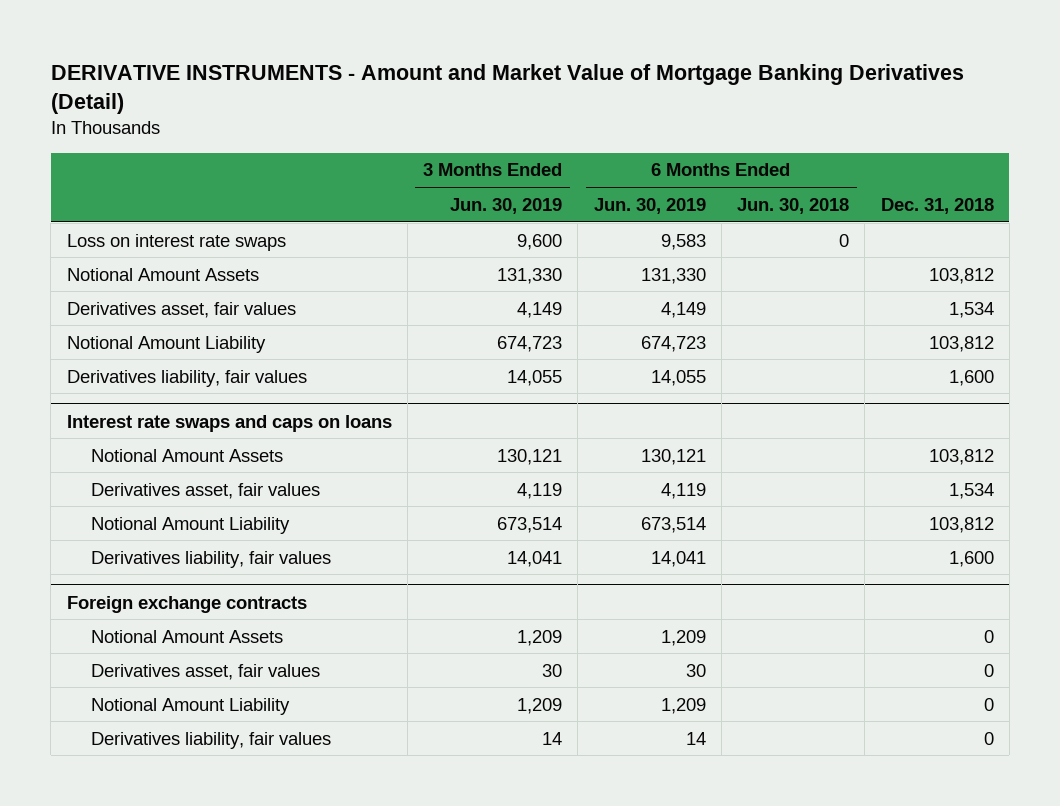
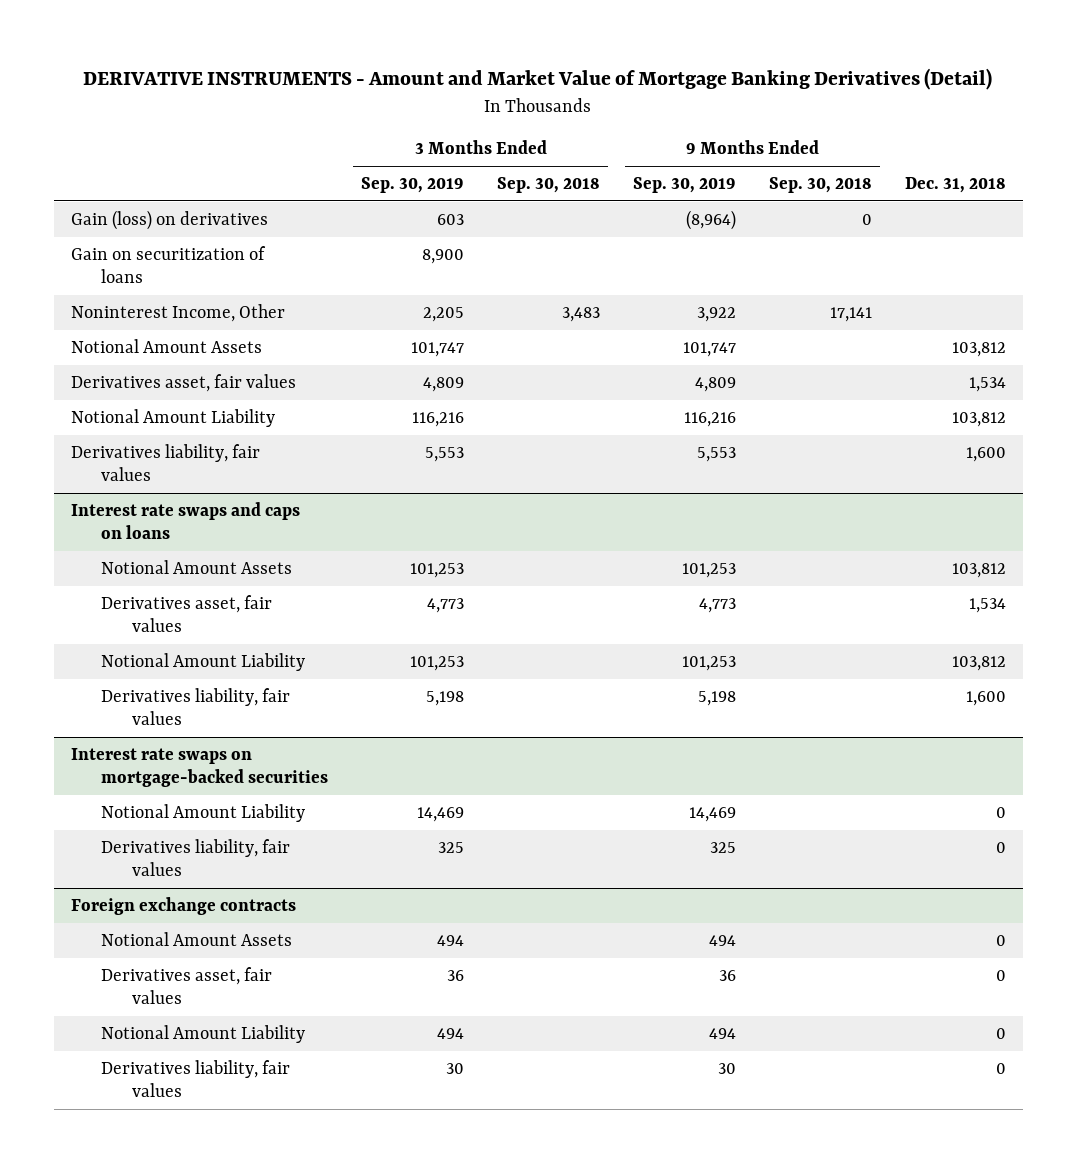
- | 3 Months Ended Jun. 30, 2019 | 6 Months Ended Jun. 30, 2019 | 6 Months Ended Jun. 30, 2018 | Dec. 31, 2018
+ | 3 Months Ended Sep. 30, 2019 | 3 Months Ended Sep. 30, 2018 | 9 Months Ended Sep. 30, 2019 | 9 Months Ended Sep. 30, 2018 | Dec. 31, 2018
- Loss on interest rate swaps | 9,600 | 9,583 | 0 |
+ Gain (loss) on derivatives | 603 | | (8,964) | 0 |
+ Gain on securitization of loans | 8,900 | | | |
+ Noninterest Income, Other | 2,205 | 3,483 | 3,922 | 17,141 |
+ Interest rate swaps on mortgage-backed securities
+ Notional Amount Liability | 14,469 | | 14,469 | | 0
+ Derivatives liability, fair values | 325 | | 325 | | 0

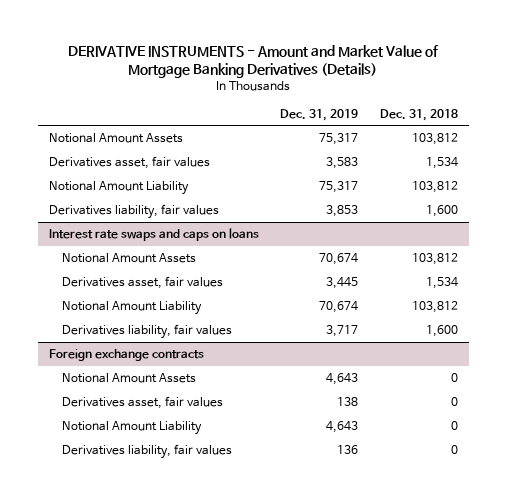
- DERIVATIVE INSTRUMENTS - Amount and Market Value of Mortgage Banking Derivatives (Detail)
+ DERIVATIVE INSTRUMENTS - Amount and Market Value of Mortgage Banking Derivatives (Details)
- | 3 Months Ended Sep. 30, 2019 | 3 Months Ended Sep. 30, 2018 | 9 Months Ended Sep. 30, 2019 | 9 Months Ended Sep. 30, 2018 | Dec. 31, 2018
+ | Dec. 31, 2019 | Dec. 31, 2018
- Gain (loss) on derivatives | 603 | | (8,964) | 0 |
- Gain on securitization of loans | 8,900 | | | |
- Noninterest Income, Other | 2,205 | 3,483 | 3,922 | 17,141 |
- Interest rate swaps on mortgage-backed securities
- Notional Amount Liability | 14,469 | | 14,469 | | 0
- Derivatives liability, fair values | 325 | | 325 | | 0

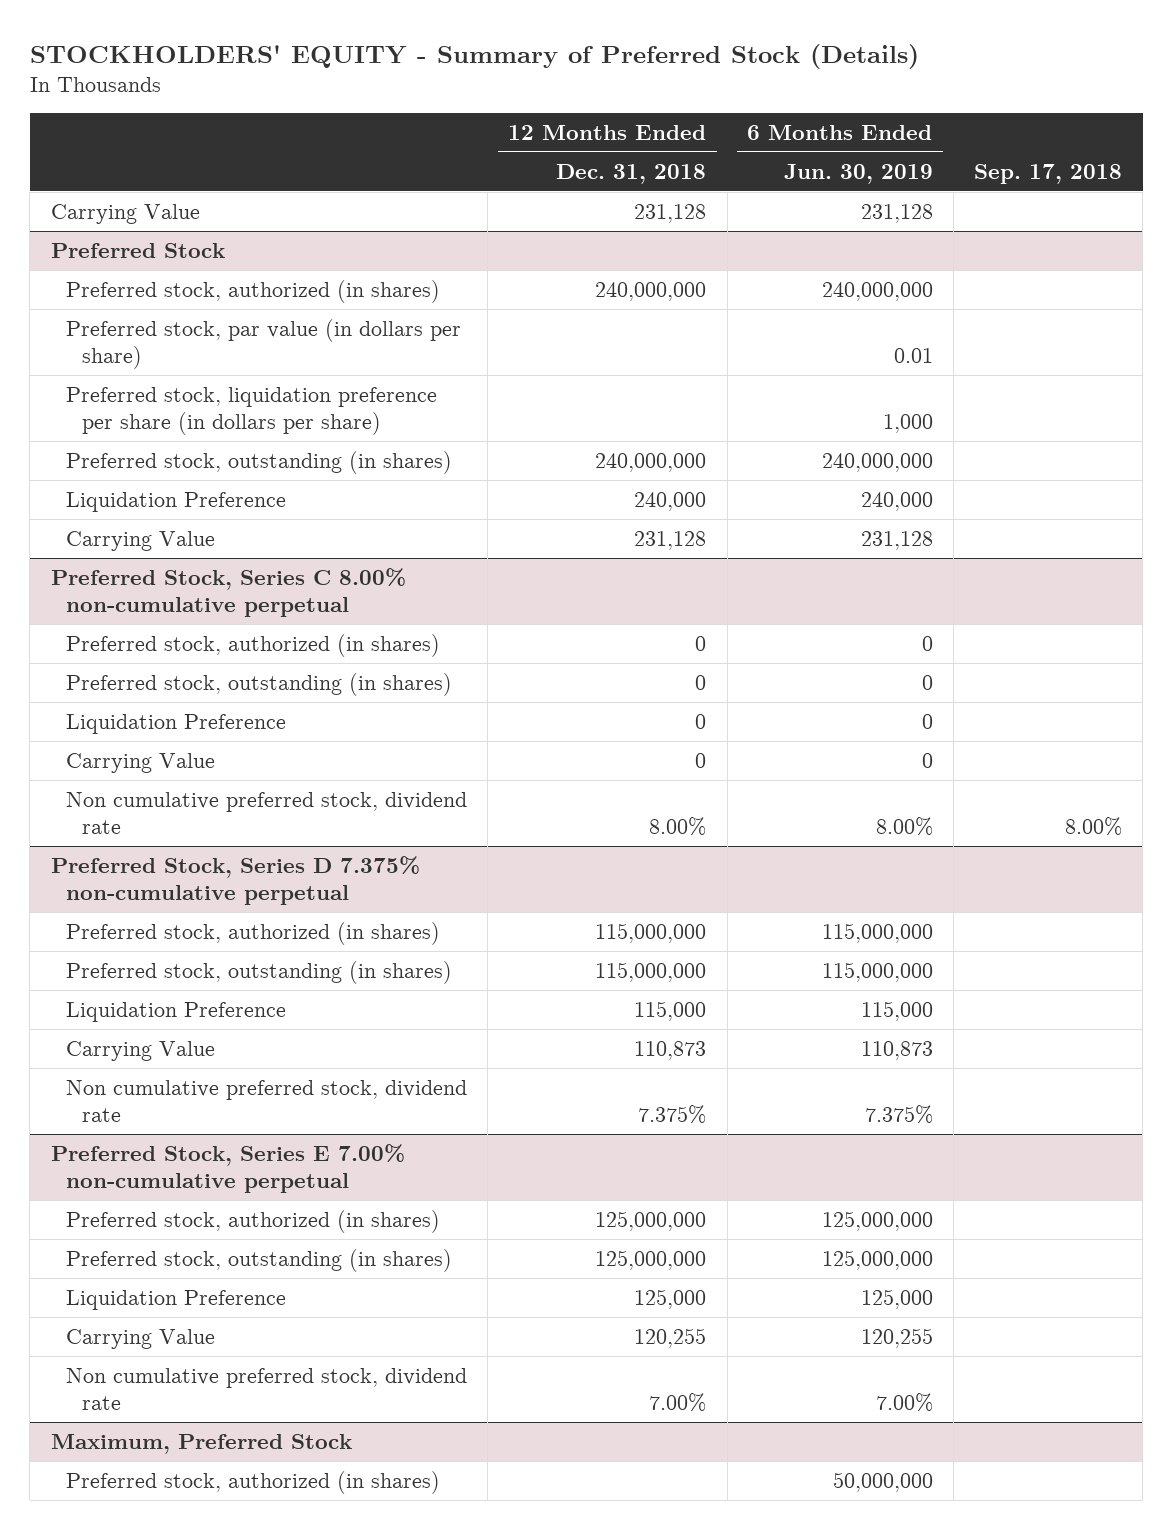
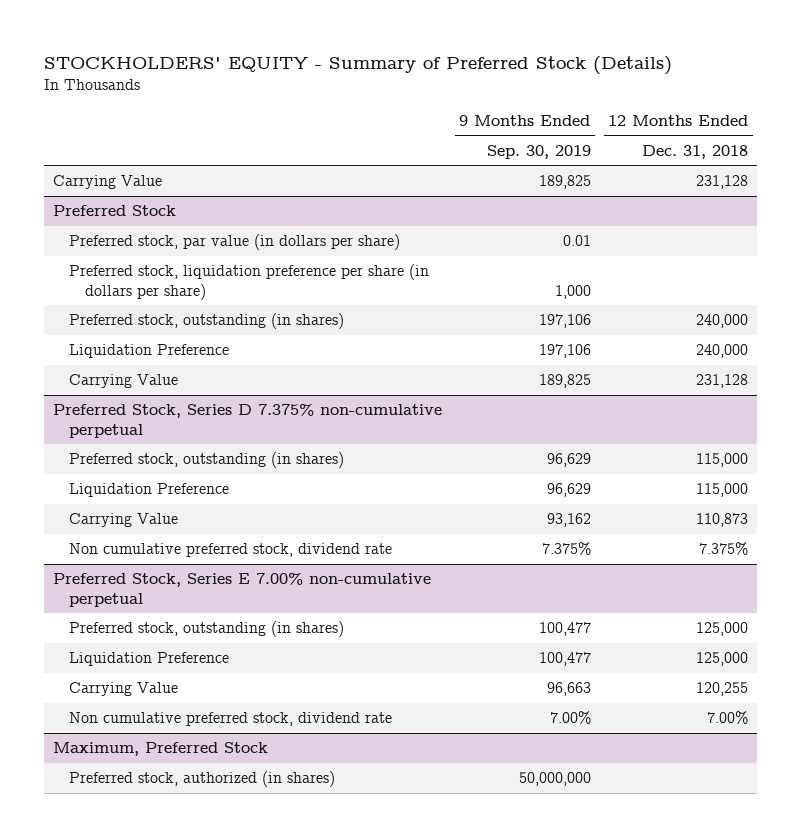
- | 12 Months Ended Dec. 31, 2018 | 6 Months Ended Jun. 30, 2019 | Sep. 17, 2018
+ | 9 Months Ended Sep. 30, 2019 | 12 Months Ended Dec. 31, 2018
@ Preferred Stock
- Preferred stock, authorized (in shares) | 240,000,000 | 240,000,000 |
- Preferred stock, outstanding (in shares) | 240,000,000 | 240,000,000 |
+ Preferred stock, outstanding (in shares) | 197,106 | 240,000
- Preferred Stock, Series C 8.00% non-cumulative perpetual
- Preferred stock, authorized (in shares) | 0 | 0 |
- Preferred stock, outstanding (in shares) | 0 | 0 |
- Liquidation Preference | 0 | 0 |
- Carrying Value | 0 | 0 |
- Non cumulative preferred stock, dividend rate | 8.00% | 8.00% | 8.00%
@ Preferred Stock, Series D 7.375% non-cumulative perpetual
- Preferred stock, authorized (in shares) | 115,000,000 | 115,000,000 |
- Preferred stock, outstanding (in shares) | 115,000,000 | 115,000,000 |
+ Preferred stock, outstanding (in shares) | 96,629 | 115,000
@ Preferred Stock, Series E 7.00% non-cumulative perpetual
- Preferred stock, authorized (in shares) | 125,000,000 | 125,000,000 |
- Preferred stock, outstanding (in shares) | 125,000,000 | 125,000,000 |
+ Preferred stock, outstanding (in shares) | 100,477 | 125,000

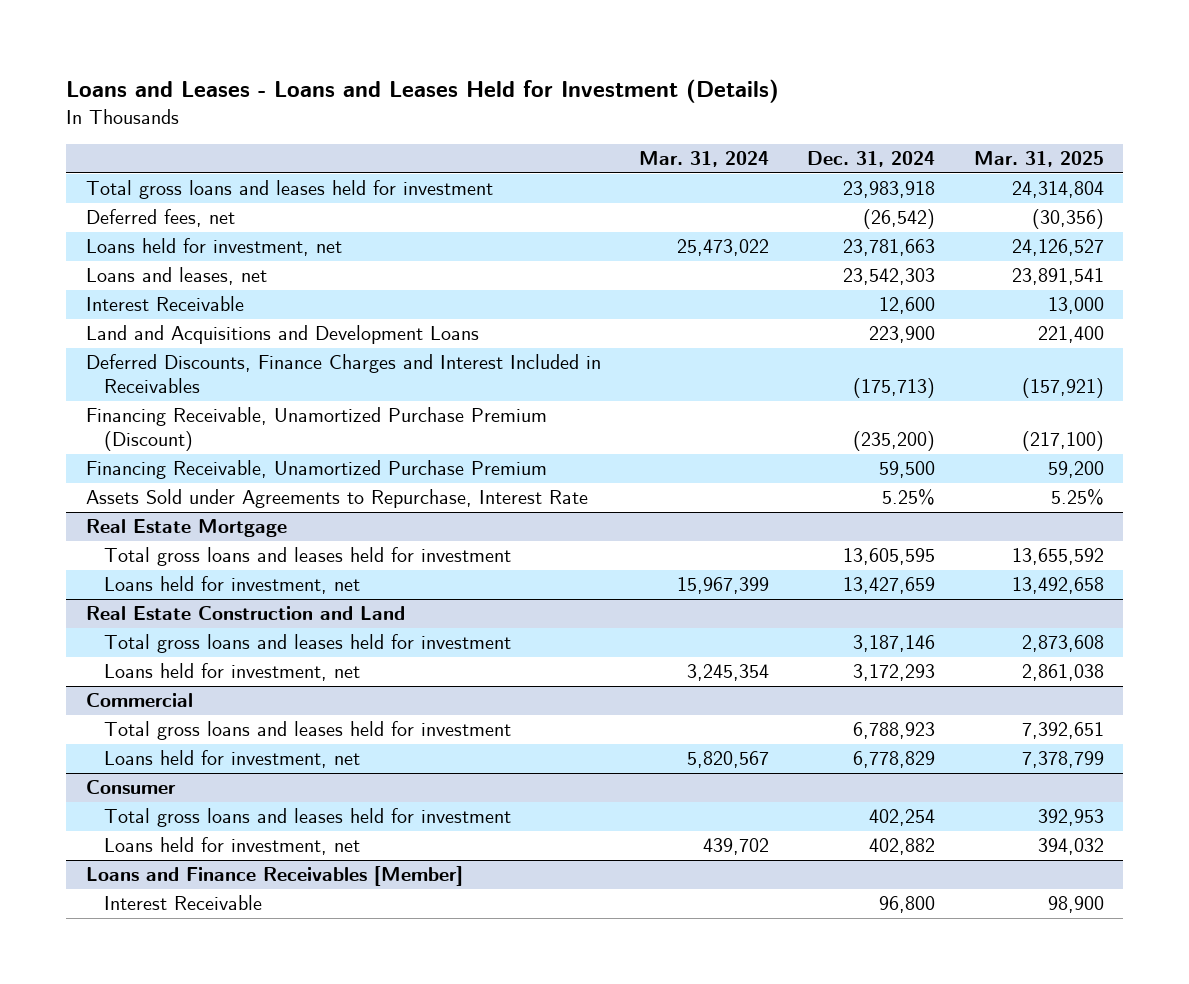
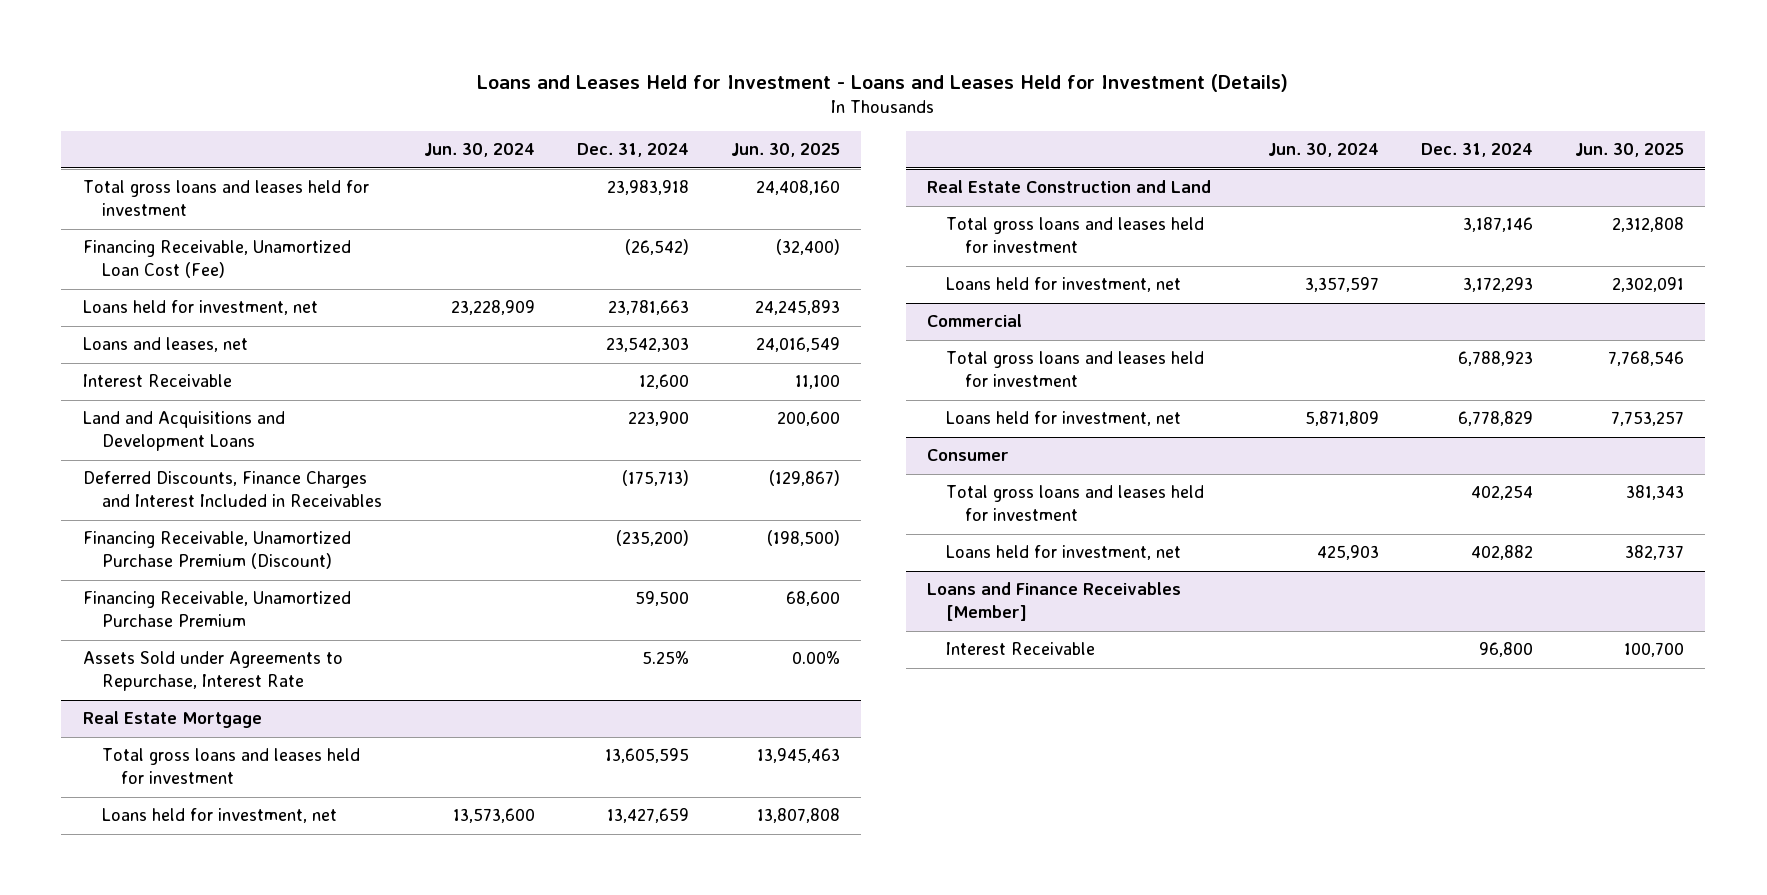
- Loans and Leases - Loans and Leases Held for Investment (Details)
+ Loans and Leases Held for Investment - Loans and Leases Held for Investment (Details)
- | Mar. 31, 2024 | Dec. 31, 2024 | Mar. 31, 2025
+ | Jun. 30, 2024 | Dec. 31, 2024 | Jun. 30, 2025
- Deferred fees, net | | (26,542) | (30,356)
+ Financing Receivable, Unamortized Loan Cost (Fee) | | (26,542) | (32,400)

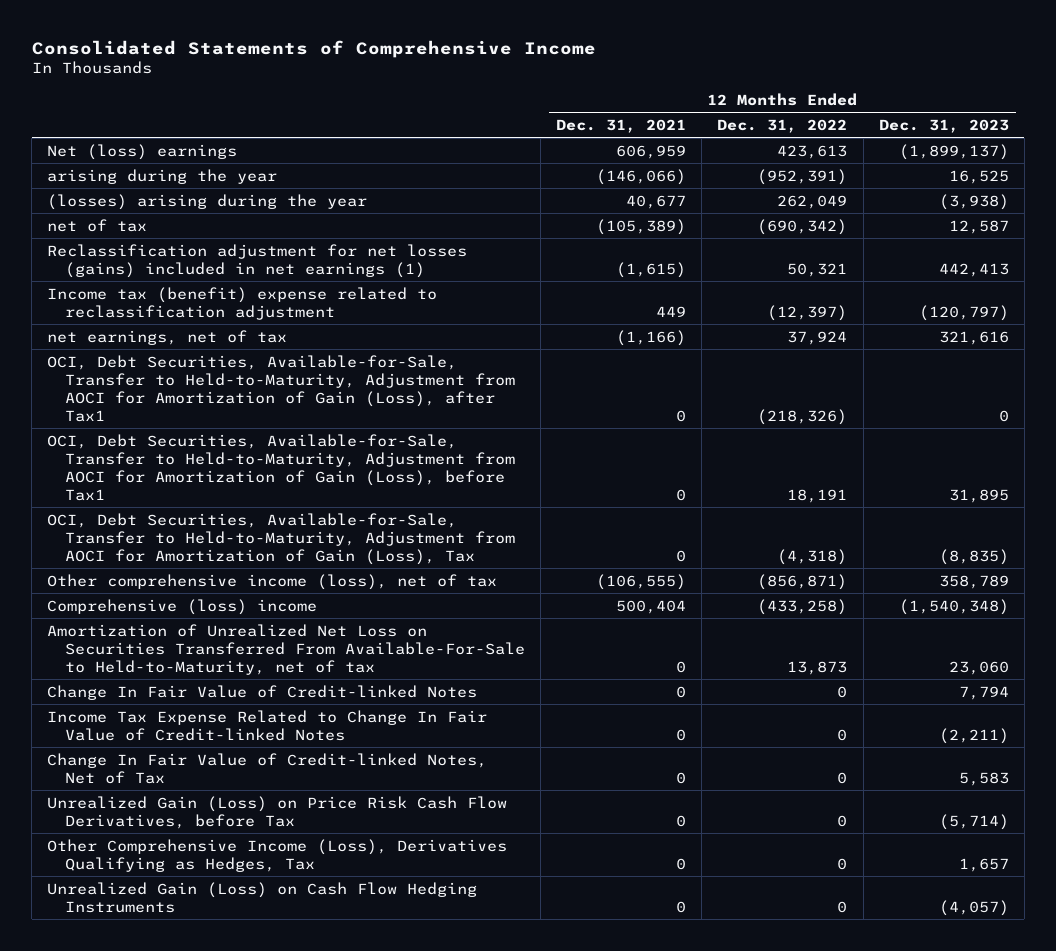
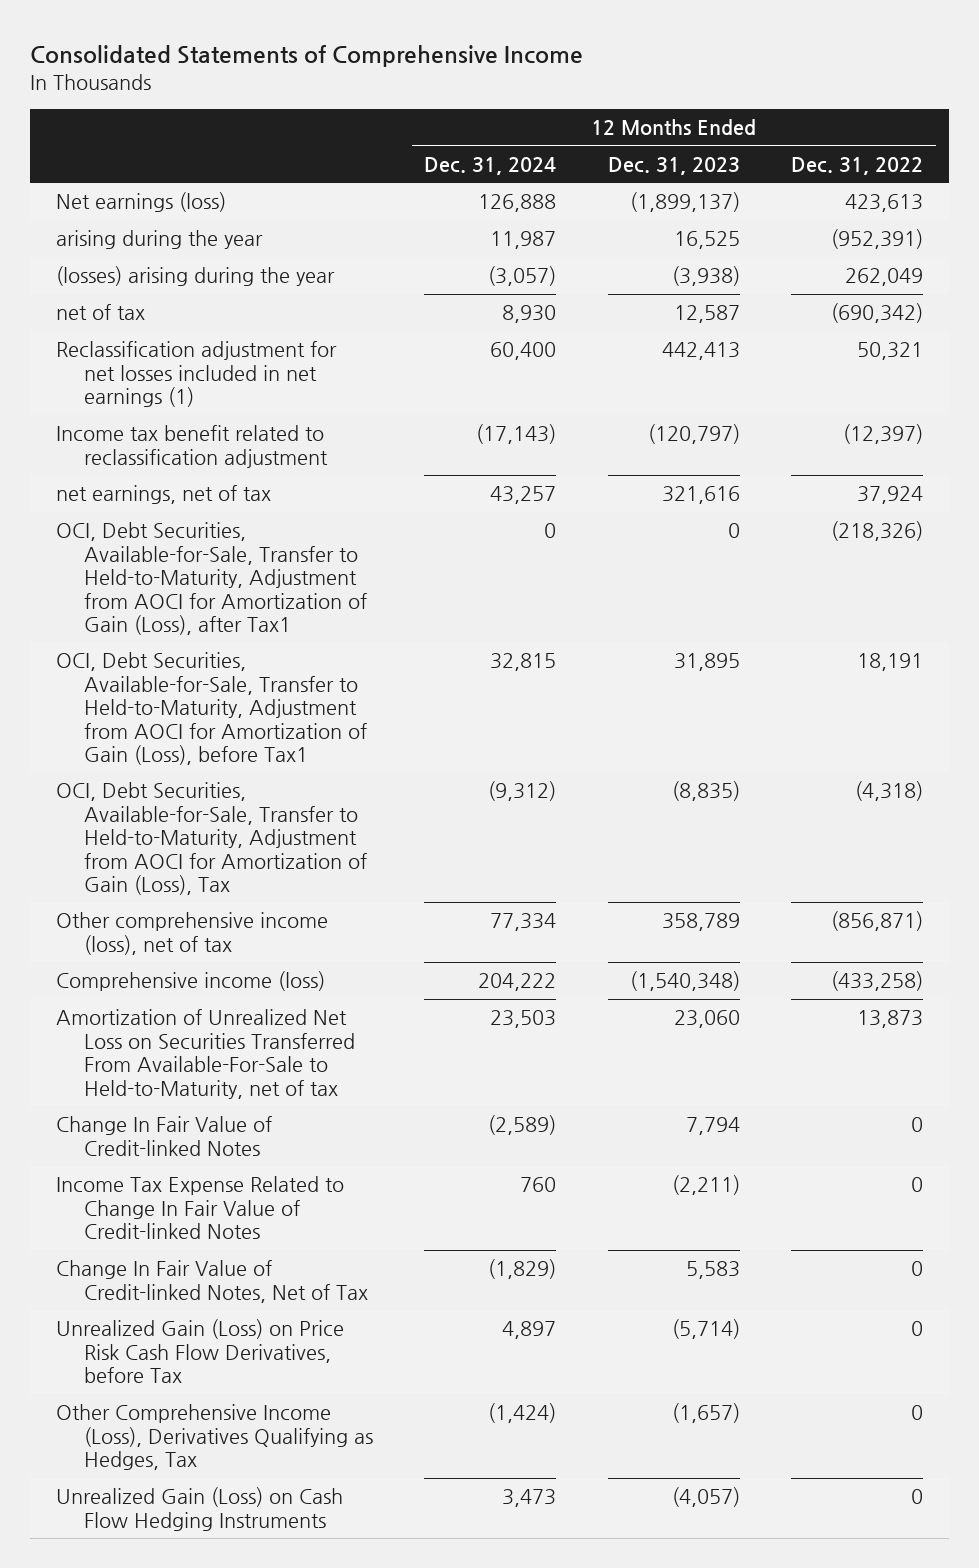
- | 12 Months Ended Dec. 31, 2021 | 12 Months Ended Dec. 31, 2022 | 12 Months Ended Dec. 31, 2023
+ | 12 Months Ended Dec. 31, 2024 | 12 Months Ended Dec. 31, 2023 | 12 Months Ended Dec. 31, 2022
- Net (loss) earnings | 606,959 | 423,613 | (1,899,137)
+ Net earnings (loss) | 126,888 | (1,899,137) | 423,613
- Reclassification adjustment for net losses (gains) included in net earnings (1) | (1,615) | 50,321 | 442,413
- Income tax (benefit) expense related to reclassification adjustment | 449 | (12,397) | (120,797)
+ Reclassification adjustment for net losses included in net earnings (1) | 60,400 | 442,413 | 50,321
+ Income tax benefit related to reclassification adjustment | (17,143) | (120,797) | (12,397)
- Comprehensive (loss) income | 500,404 | (433,258) | (1,540,348)
+ Comprehensive income (loss) | 204,222 | (1,540,348) | (433,258)
- Other Comprehensive Income (Loss), Derivatives Qualifying as Hedges, Tax | 0 | 0 | 1,657
+ Other Comprehensive Income (Loss), Derivatives Qualifying as Hedges, Tax | (1,424) | (1,657) | 0

